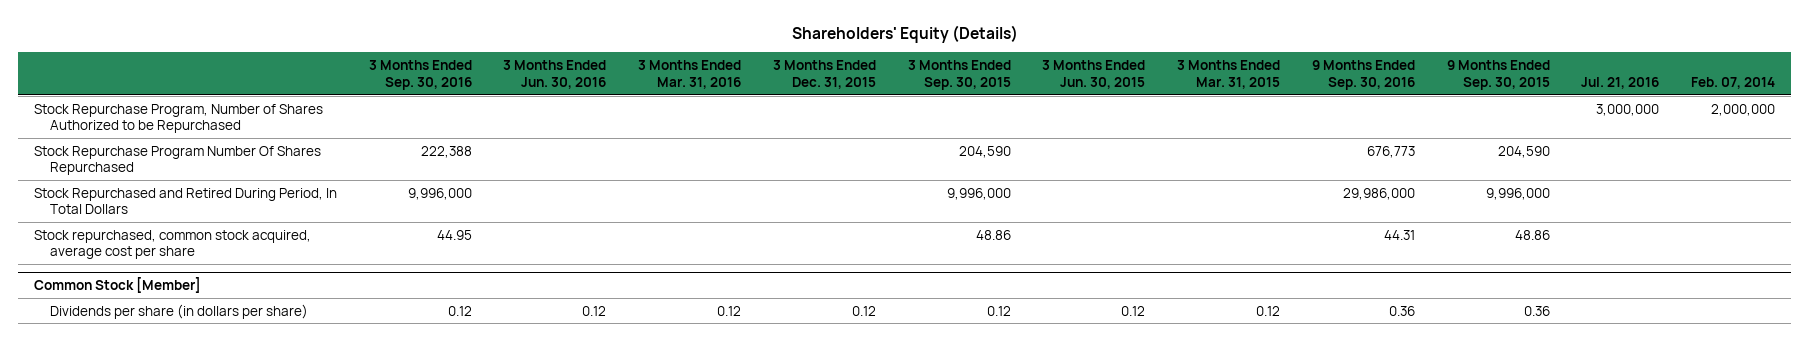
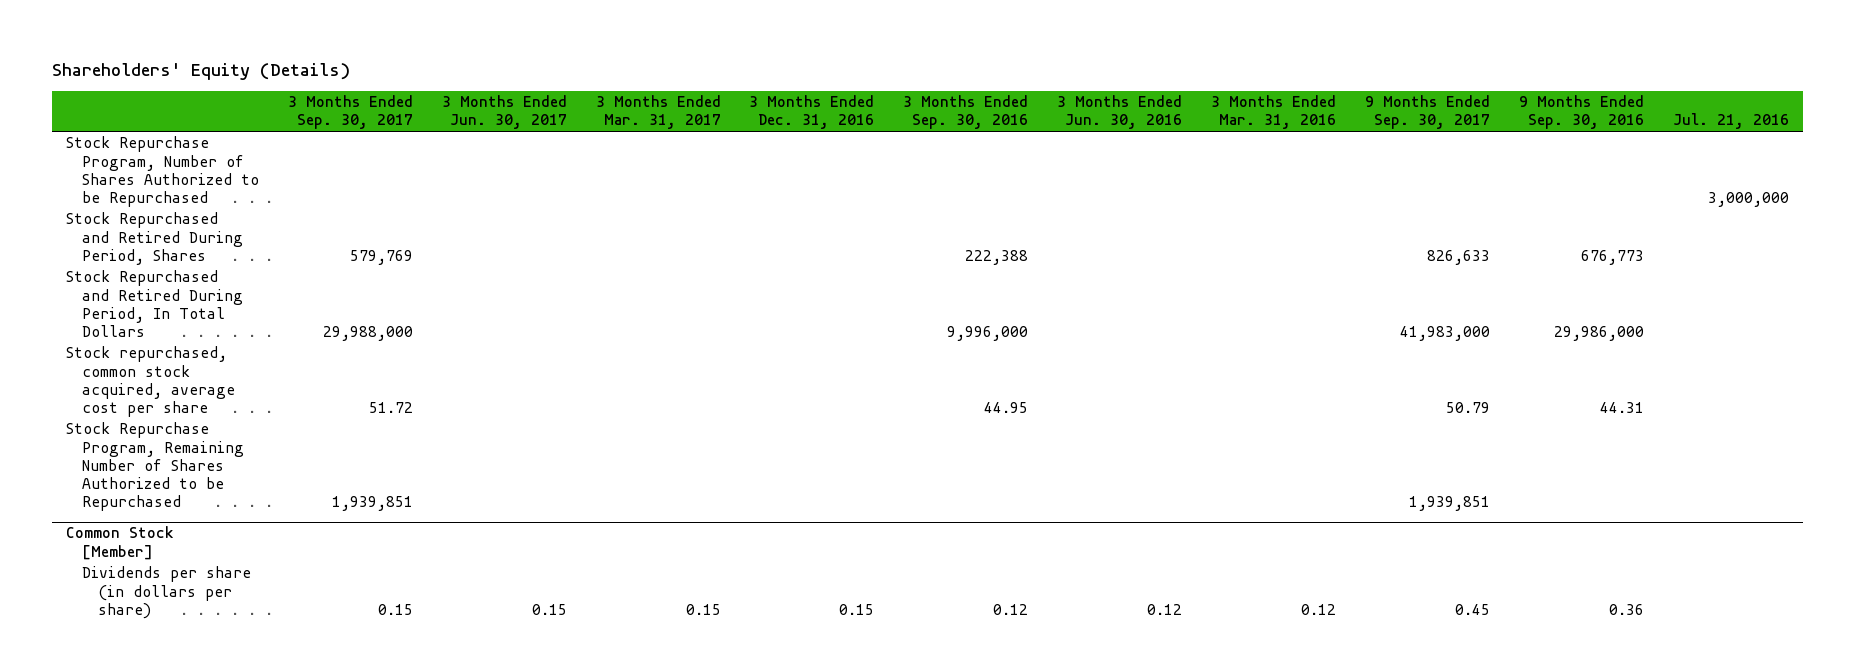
- | 3 Months Ended Sep. 30, 2016 | 3 Months Ended Jun. 30, 2016 | 3 Months Ended Mar. 31, 2016 | 3 Months Ended Dec. 31, 2015 | 3 Months Ended Sep. 30, 2015 | 3 Months Ended Jun. 30, 2015 | 3 Months Ended Mar. 31, 2015 | 9 Months Ended Sep. 30, 2016 | 9 Months Ended Sep. 30, 2015 | Jul. 21, 2016 | Feb. 07, 2014
+ | 3 Months Ended Sep. 30, 2017 | 3 Months Ended Jun. 30, 2017 | 3 Months Ended Mar. 31, 2017 | 3 Months Ended Dec. 31, 2016 | 3 Months Ended Sep. 30, 2016 | 3 Months Ended Jun. 30, 2016 | 3 Months Ended Mar. 31, 2016 | 9 Months Ended Sep. 30, 2017 | 9 Months Ended Sep. 30, 2016 | Jul. 21, 2016
- Stock Repurchase Program Number Of Shares Repurchased | 222,388 | | | | 204,590 | | | 676,773 | 204,590 | |
+ Stock Repurchased and Retired During Period, Shares | 579,769 | | | | 222,388 | | | 826,633 | 676,773 |
+ Stock Repurchase Program, Remaining Number of Shares Authorized to be Repurchased | 1,939,851 | | | | | | | 1,939,851 | |

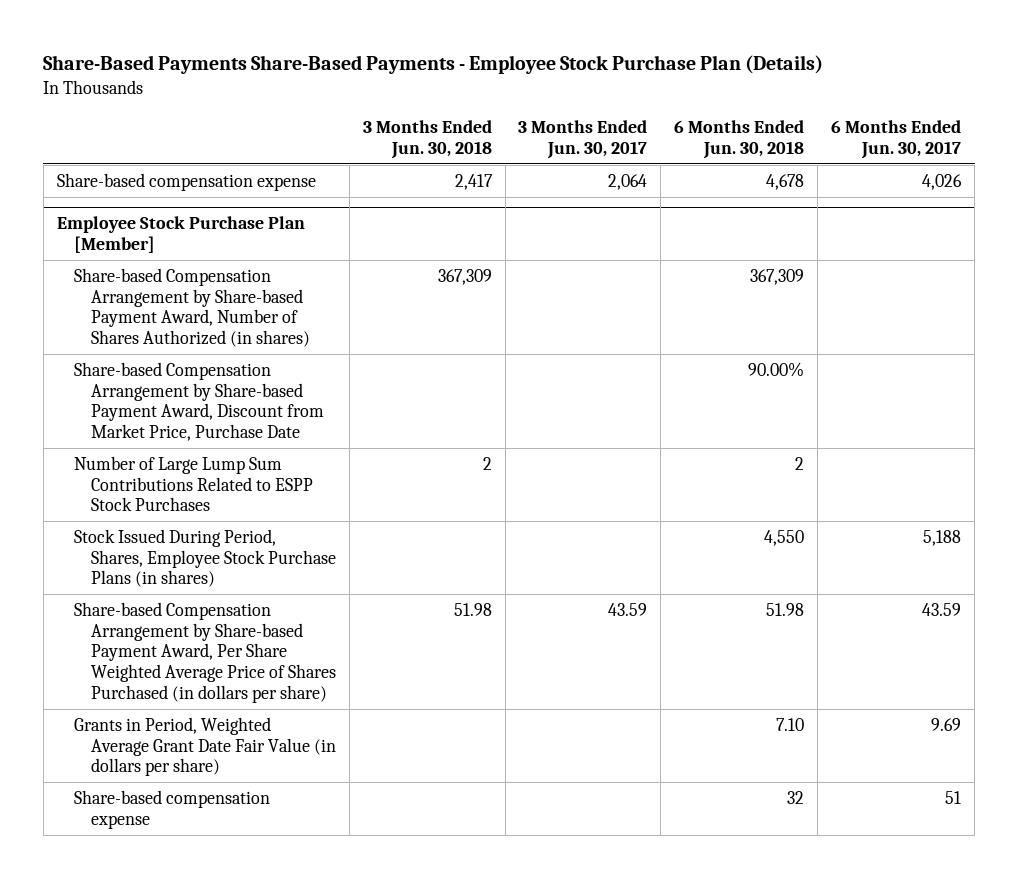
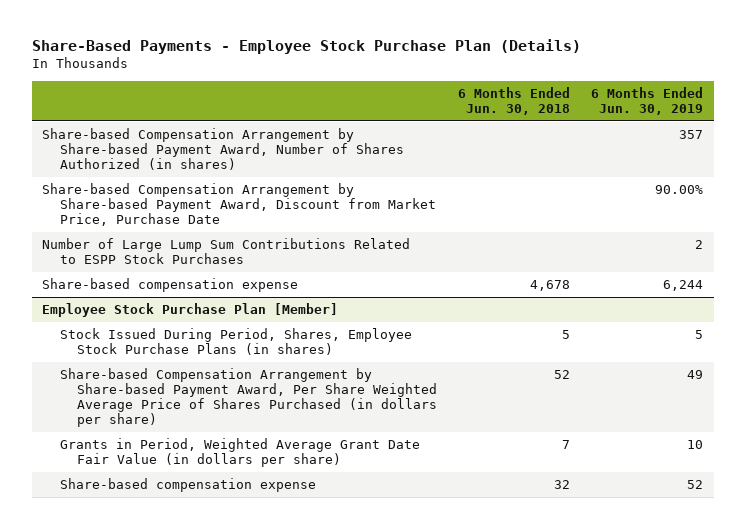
- Share-Based Payments Share-Based Payments - Employee Stock Purchase Plan (Details)
+ Share-Based Payments - Employee Stock Purchase Plan (Details)
- | 3 Months Ended Jun. 30, 2018 | 3 Months Ended Jun. 30, 2017 | 6 Months Ended Jun. 30, 2018 | 6 Months Ended Jun. 30, 2017
+ | 6 Months Ended Jun. 30, 2018 | 6 Months Ended Jun. 30, 2019
+ Share-based Compensation Arrangement by Share-based Payment Award, Number of Shares Authorized (in shares) | | 357
+ Share-based Compensation Arrangement by Share-based Payment Award, Discount from Market Price, Purchase Date | | 90.00%
+ Number of Large Lump Sum Contributions Related to ESPP Stock Purchases | | 2
@ Employee Stock Purchase Plan [Member]
- Share-based Compensation Arrangement by Share-based Payment Award, Number of Shares Authorized (in shares) | 367,309 | | 367,309 |
- Share-based Compensation Arrangement by Share-based Payment Award, Discount from Market Price, Purchase Date | | | 90.00% |
- Number of Large Lump Sum Contributions Related to ESPP Stock Purchases | 2 | | 2 |
- Stock Issued During Period, Shares, Employee Stock Purchase Plans (in shares) | | | 4,550 | 5,188
- Share-based Compensation Arrangement by Share-based Payment Award, Per Share Weighted Average Price of Shares Purchased (in dollars per share) | 51.98 | 43.59 | 51.98 | 43.59
- Grants in Period, Weighted Average Grant Date Fair Value (in dollars per share) | | | 7.10 | 9.69
+ Stock Issued During Period, Shares, Employee Stock Purchase Plans (in shares) | 5 | 5
+ Share-based Compensation Arrangement by Share-based Payment Award, Per Share Weighted Average Price of Shares Purchased (in dollars per share) | 52 | 49
+ Grants in Period, Weighted Average Grant Date Fair Value (in dollars per share) | 7 | 10

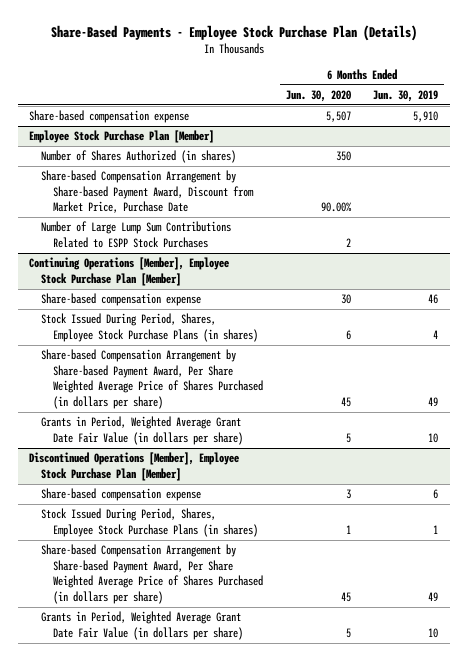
- | 6 Months Ended Jun. 30, 2018 | 6 Months Ended Jun. 30, 2019
+ | 6 Months Ended Jun. 30, 2020 | 6 Months Ended Jun. 30, 2019
- Share-based Compensation Arrangement by Share-based Payment Award, Number of Shares Authorized (in shares) | | 357
- Share-based Compensation Arrangement by Share-based Payment Award, Discount from Market Price, Purchase Date | | 90.00%
- Number of Large Lump Sum Contributions Related to ESPP Stock Purchases | | 2
- Share-based compensation expense | 4,678 | 6,244
+ Share-based compensation expense | 5,507 | 5,910
@ Employee Stock Purchase Plan [Member]
- Stock Issued During Period, Shares, Employee Stock Purchase Plans (in shares) | 5 | 5
+ Number of Shares Authorized (in shares) | 350 |
+ Share-based Compensation Arrangement by Share-based Payment Award, Discount from Market Price, Purchase Date | 90.00% |
+ Number of Large Lump Sum Contributions Related to ESPP Stock Purchases | 2 |
+ Continuing Operations [Member], Employee Stock Purchase Plan [Member]
+ Share-based compensation expense | 30 | 46
+ Stock Issued During Period, Shares, Employee Stock Purchase Plans (in shares) | 6 | 4
@ Employee Stock Purchase Plan [Member]
- Share-based compensation expense | 32 | 52
+ Discontinued Operations [Member], Employee Stock Purchase Plan [Member]
+ Share-based compensation expense | 3 | 6
+ Stock Issued During Period, Shares, Employee Stock Purchase Plans (in shares) | 1 | 1
+ Share-based Compensation Arrangement by Share-based Payment Award, Per Share Weighted Average Price of Shares Purchased (in dollars per share) | 45 | 49
+ Grants in Period, Weighted Average Grant Date Fair Value (in dollars per share) | 5 | 10

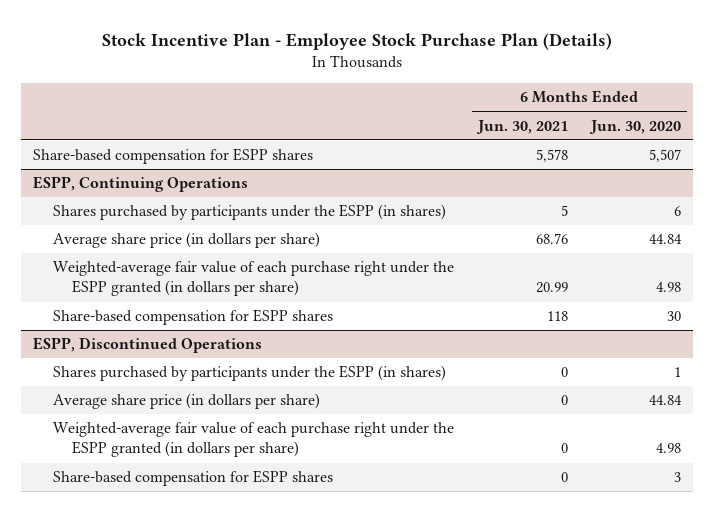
- Share-Based Payments - Employee Stock Purchase Plan (Details)
+ Stock Incentive Plan - Employee Stock Purchase Plan (Details)
- | 6 Months Ended Jun. 30, 2020 | 6 Months Ended Jun. 30, 2019
+ | 6 Months Ended Jun. 30, 2021 | 6 Months Ended Jun. 30, 2020
- Share-based compensation expense | 5,507 | 5,910
- Employee Stock Purchase Plan [Member]
- Number of Shares Authorized (in shares) | 350 |
- Share-based Compensation Arrangement by Share-based Payment Award, Discount from Market Price, Purchase Date | 90.00% |
- Number of Large Lump Sum Contributions Related to ESPP Stock Purchases | 2 |
- Continuing Operations [Member], Employee Stock Purchase Plan [Member]
- Share-based compensation expense | 30 | 46
- Stock Issued During Period, Shares, Employee Stock Purchase Plans (in shares) | 6 | 4
- Share-based Compensation Arrangement by Share-based Payment Award, Per Share Weighted Average Price of Shares Purchased (in dollars per share) | 45 | 49
- Grants in Period, Weighted Average Grant Date Fair Value (in dollars per share) | 5 | 10
- Discontinued Operations [Member], Employee Stock Purchase Plan [Member]
- Share-based compensation expense | 3 | 6
- Stock Issued During Period, Shares, Employee Stock Purchase Plans (in shares) | 1 | 1
- Share-based Compensation Arrangement by Share-based Payment Award, Per Share Weighted Average Price of Shares Purchased (in dollars per share) | 45 | 49
- Grants in Period, Weighted Average Grant Date Fair Value (in dollars per share) | 5 | 10
+ Share-based compensation for ESPP shares | 5,578 | 5,507
+ ESPP, Continuing Operations
+ Shares purchased by participants under the ESPP (in shares) | 5 | 6
+ Average share price (in dollars per share) | 68.76 | 44.84
+ Weighted-average fair value of each purchase right under the ESPP granted (in dollars per share) | 20.99 | 4.98
+ Share-based compensation for ESPP shares | 118 | 30
+ ESPP, Discontinued Operations
+ Shares purchased by participants under the ESPP (in shares) | 0 | 1
+ Average share price (in dollars per share) | 0 | 44.84
+ Weighted-average fair value of each purchase right under the ESPP granted (in dollars per share) | 0 | 4.98
+ Share-based compensation for ESPP shares | 0 | 3

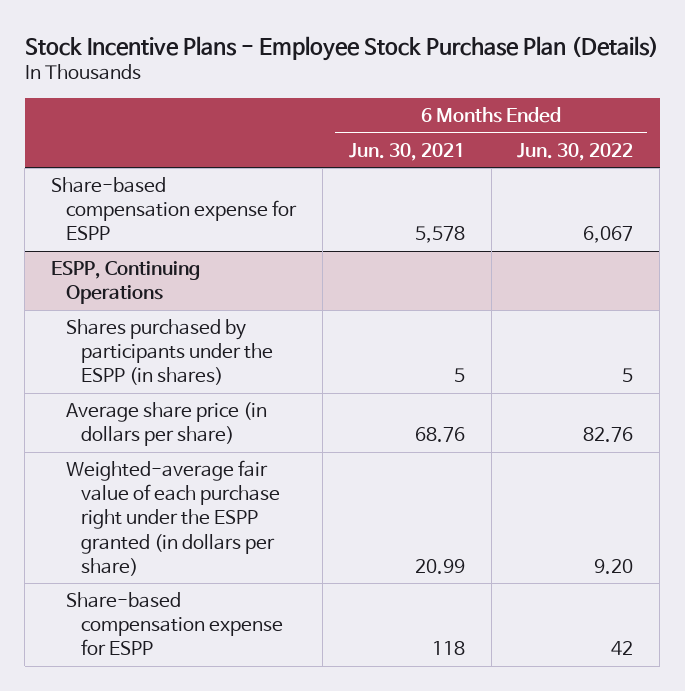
- Stock Incentive Plan - Employee Stock Purchase Plan (Details)
+ Stock Incentive Plans - Employee Stock Purchase Plan (Details)
- | 6 Months Ended Jun. 30, 2021 | 6 Months Ended Jun. 30, 2020
+ | 6 Months Ended Jun. 30, 2021 | 6 Months Ended Jun. 30, 2022
- Share-based compensation for ESPP shares | 5,578 | 5,507
+ Share-based compensation expense for ESPP | 5,578 | 6,067
@ ESPP, Continuing Operations
- Share-based compensation for ESPP shares | 118 | 30
- ESPP, Discontinued Operations
- Shares purchased by participants under the ESPP (in shares) | 0 | 1
- Average share price (in dollars per share) | 0 | 44.84
- Weighted-average fair value of each purchase right under the ESPP granted (in dollars per share) | 0 | 4.98
- Share-based compensation for ESPP shares | 0 | 3
@ ESPP, Continuing Operations
+ Share-based compensation expense for ESPP | 118 | 42

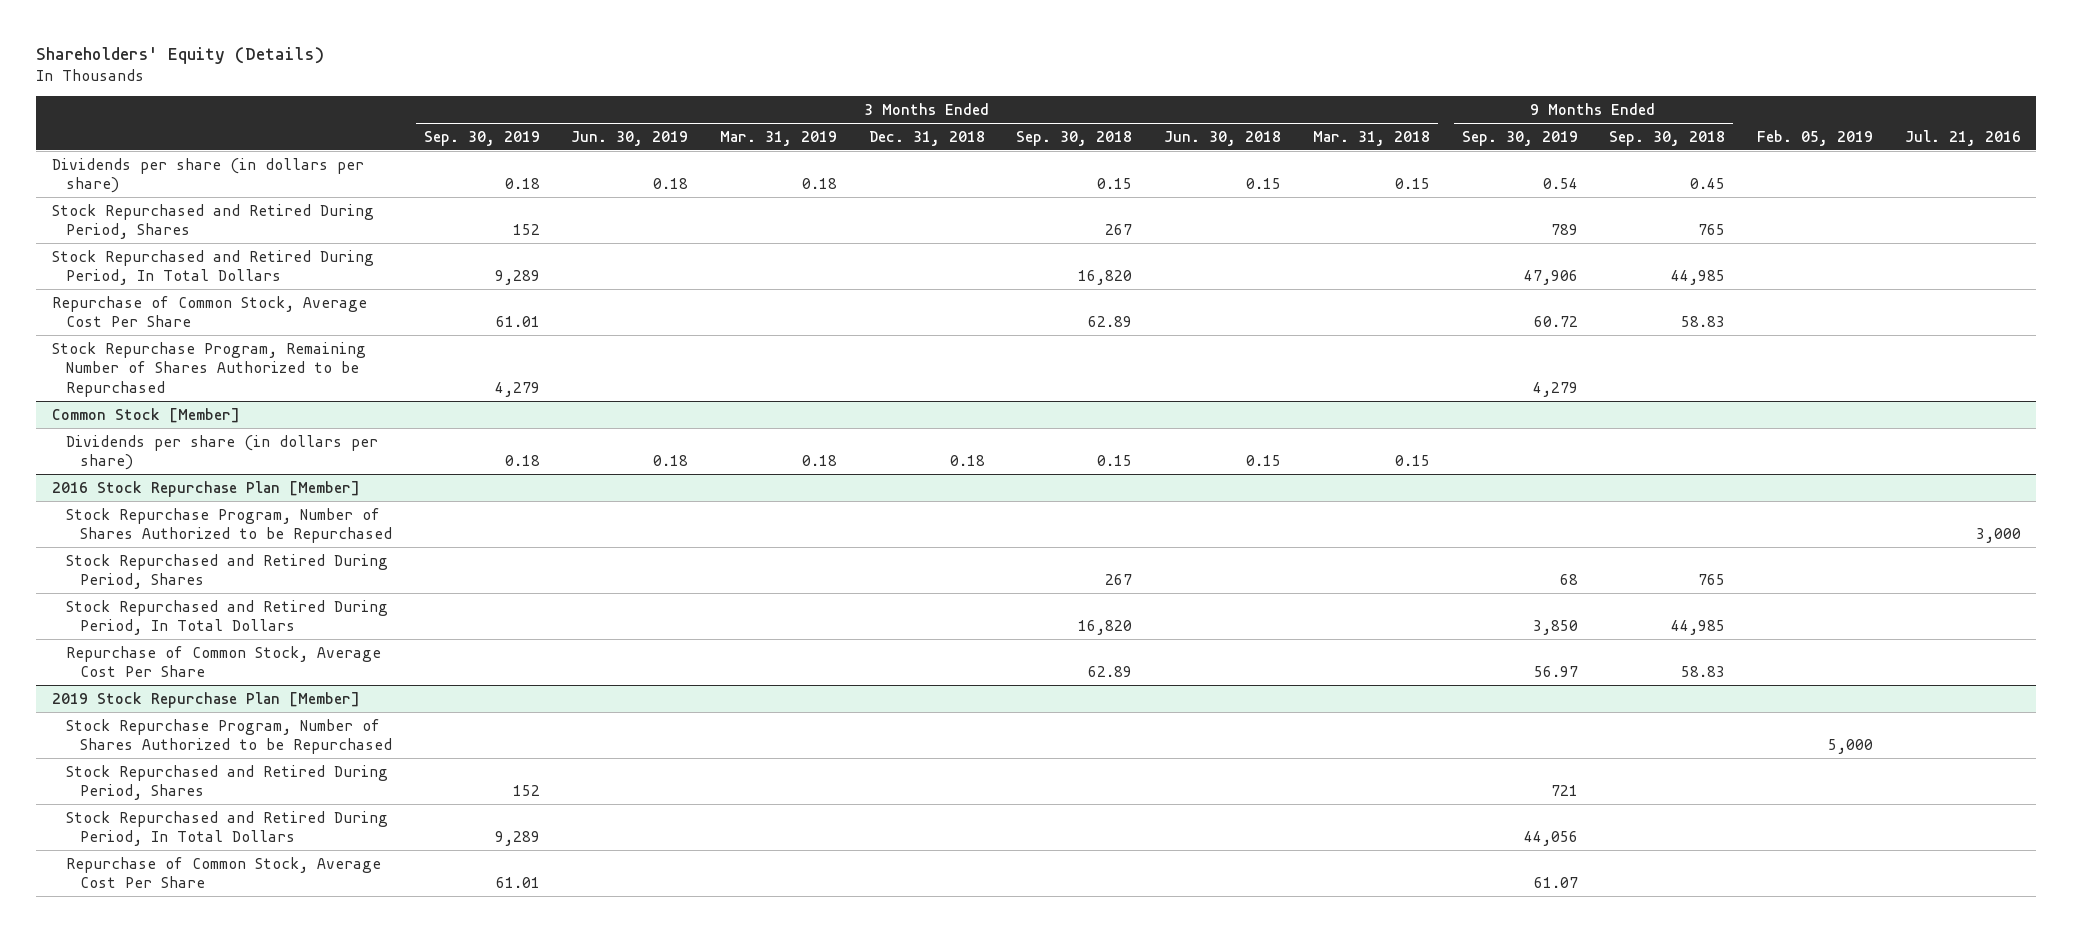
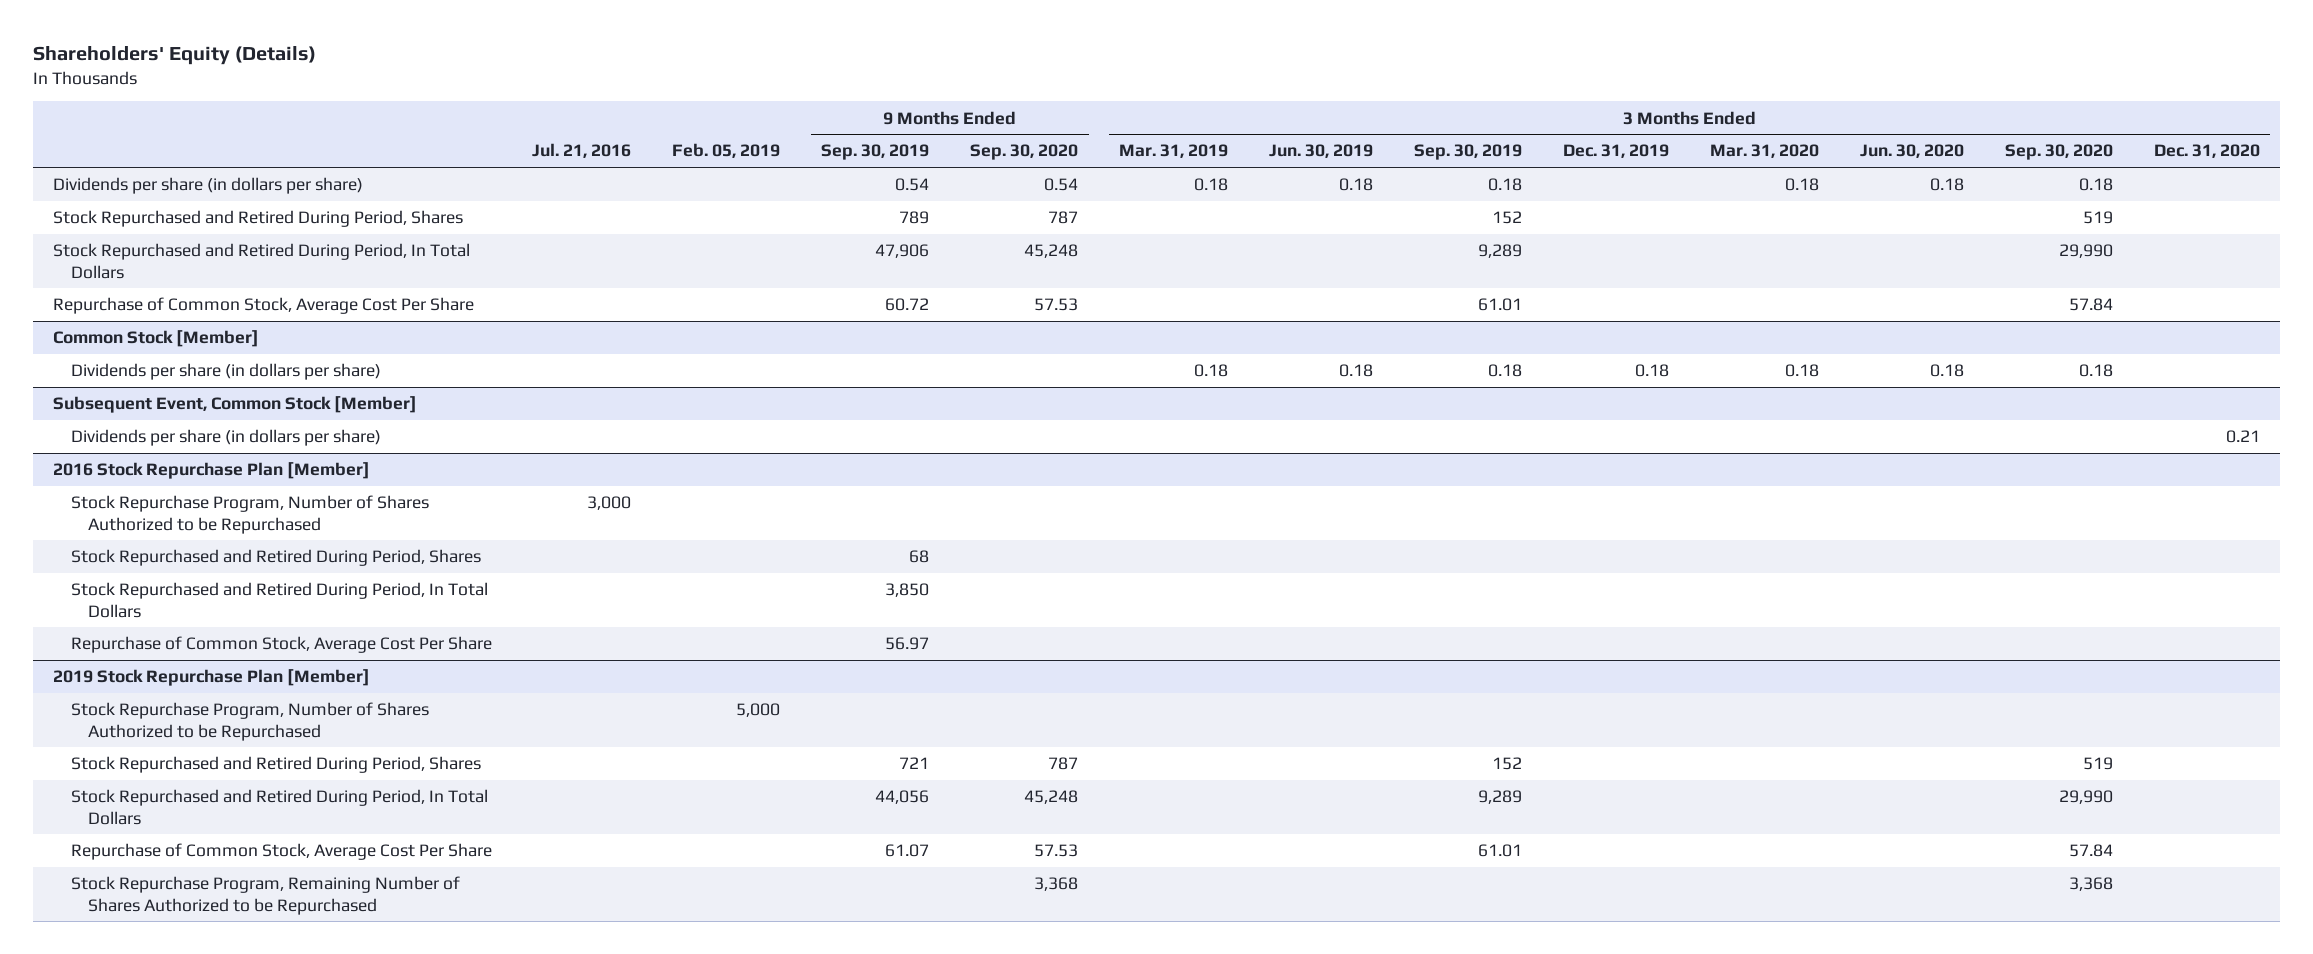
- | 3 Months Ended Sep. 30, 2019 | 3 Months Ended Jun. 30, 2019 | 3 Months Ended Mar. 31, 2019 | 3 Months Ended Dec. 31, 2018 | 3 Months Ended Sep. 30, 2018 | 3 Months Ended Jun. 30, 2018 | 3 Months Ended Mar. 31, 2018 | 9 Months Ended Sep. 30, 2019 | 9 Months Ended Sep. 30, 2018 | Feb. 05, 2019 | Jul. 21, 2016
+ | Jul. 21, 2016 | Feb. 05, 2019 | 9 Months Ended Sep. 30, 2019 | 9 Months Ended Sep. 30, 2020 | 3 Months Ended Mar. 31, 2019 | 3 Months Ended Jun. 30, 2019 | 3 Months Ended Sep. 30, 2019 | 3 Months Ended Dec. 31, 2019 | 3 Months Ended Mar. 31, 2020 | 3 Months Ended Jun. 30, 2020 | 3 Months Ended Sep. 30, 2020 | 3 Months Ended Dec. 31, 2020
- Stock Repurchase Program, Remaining Number of Shares Authorized to be Repurchased | 4,279 | | | | | | | 4,279 | | |
+ Subsequent Event, Common Stock [Member]
+ Dividends per share (in dollars per share) | | | | | | | | | | | | 0.21
@ 2019 Stock Repurchase Plan [Member]
+ Stock Repurchase Program, Remaining Number of Shares Authorized to be Repurchased | | | | 3,368 | | | | | | | 3,368 |

